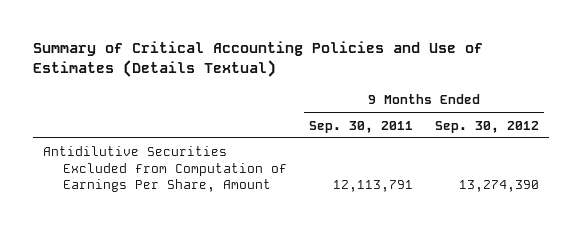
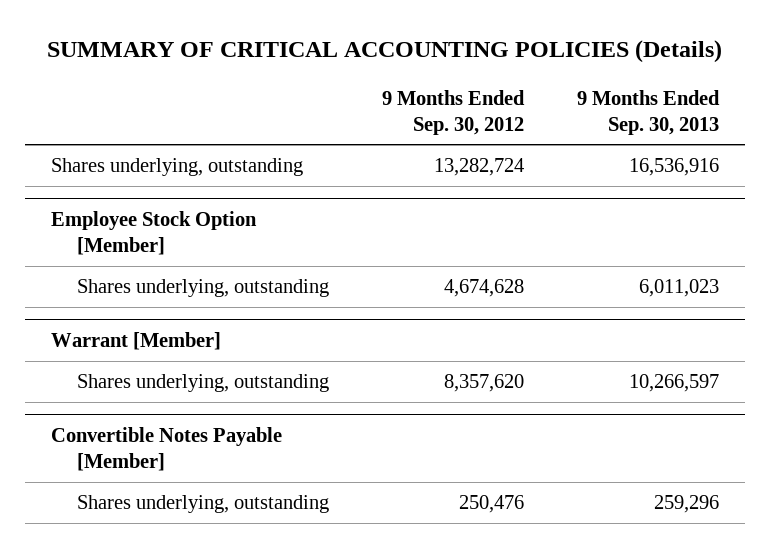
- Summary of Critical Accounting Policies and Use of Estimates (Details Textual)
+ SUMMARY OF CRITICAL ACCOUNTING POLICIES (Details)
- | 9 Months Ended Sep. 30, 2011 | 9 Months Ended Sep. 30, 2012
+ | 9 Months Ended Sep. 30, 2012 | 9 Months Ended Sep. 30, 2013
- Antidilutive Securities Excluded from Computation of Earnings Per Share, Amount | 12,113,791 | 13,274,390
+ Shares underlying, outstanding | 13,282,724 | 16,536,916
+ Employee Stock Option [Member]
+ Shares underlying, outstanding | 4,674,628 | 6,011,023
+ Warrant [Member]
+ Shares underlying, outstanding | 8,357,620 | 10,266,597
+ Convertible Notes Payable [Member]
+ Shares underlying, outstanding | 250,476 | 259,296

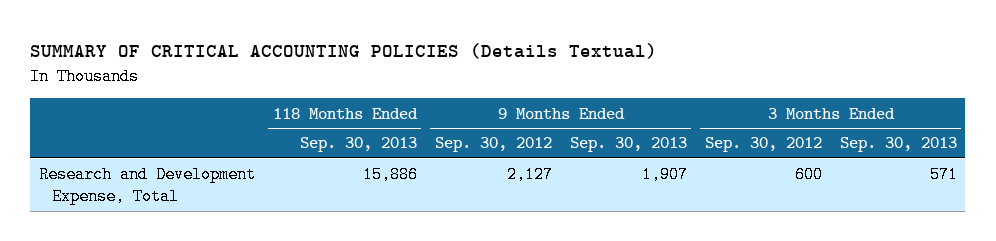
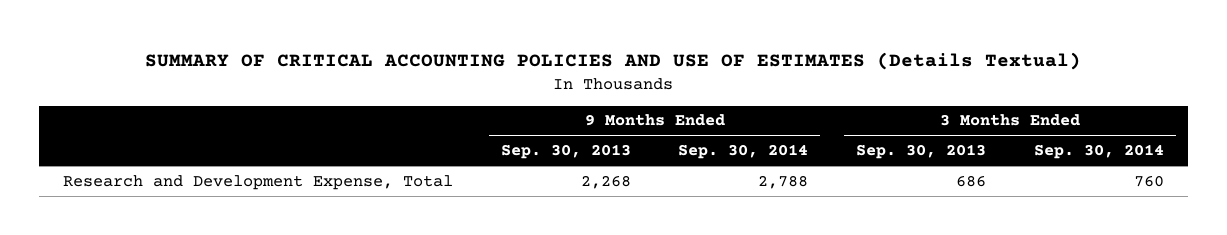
- SUMMARY OF CRITICAL ACCOUNTING POLICIES (Details Textual)
+ SUMMARY OF CRITICAL ACCOUNTING POLICIES AND USE OF ESTIMATES (Details Textual)
- | 118 Months Ended Sep. 30, 2013 | 9 Months Ended Sep. 30, 2012 | 9 Months Ended Sep. 30, 2013 | 3 Months Ended Sep. 30, 2012 | 3 Months Ended Sep. 30, 2013
+ | 9 Months Ended Sep. 30, 2013 | 9 Months Ended Sep. 30, 2014 | 3 Months Ended Sep. 30, 2013 | 3 Months Ended Sep. 30, 2014
- Research and Development Expense, Total | 15,886 | 2,127 | 1,907 | 600 | 571
+ Research and Development Expense, Total | 2,268 | 2,788 | 686 | 760

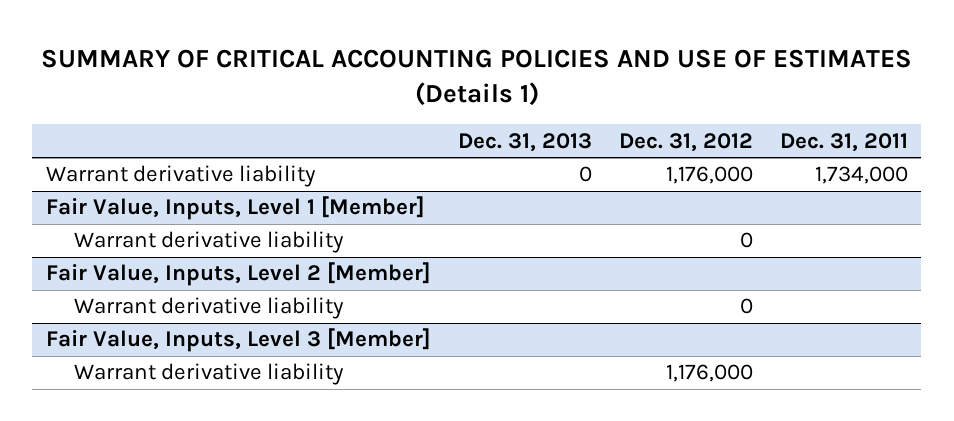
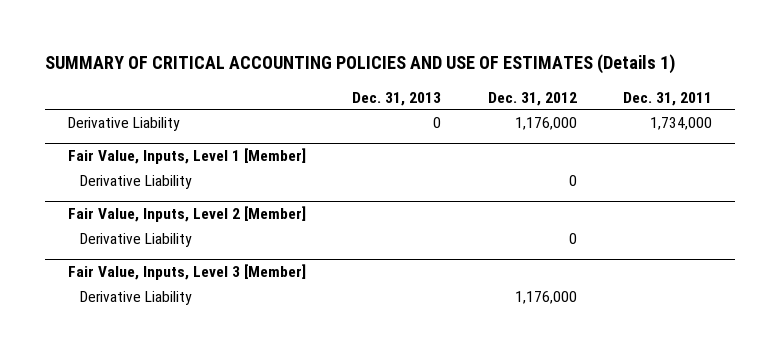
- Warrant derivative liability | 0 | 1,176,000 | 1,734,000
+ Derivative Liability | 0 | 1,176,000 | 1,734,000
@ Fair Value, Inputs, Level 1 [Member]
- Warrant derivative liability | | 0 |
+ Derivative Liability | | 0 |
@ Fair Value, Inputs, Level 2 [Member]
- Warrant derivative liability | | 0 |
+ Derivative Liability | | 0 |
@ Fair Value, Inputs, Level 3 [Member]
- Warrant derivative liability | | 1,176,000 |
+ Derivative Liability | | 1,176,000 |

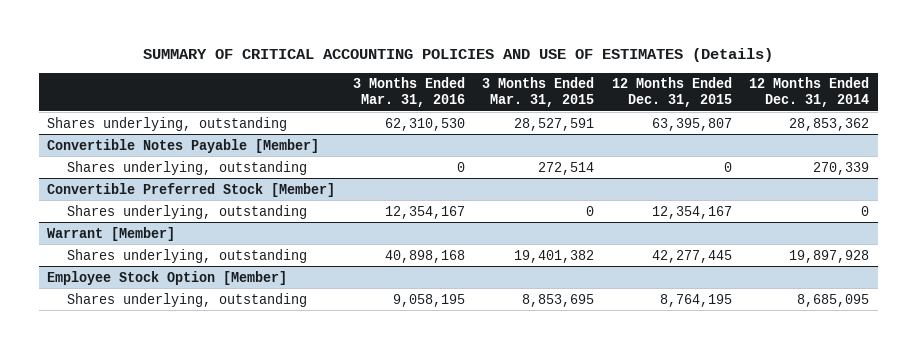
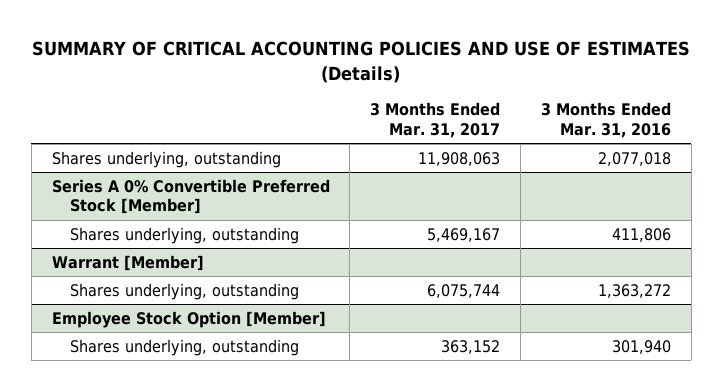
- | 3 Months Ended Mar. 31, 2016 | 3 Months Ended Mar. 31, 2015 | 12 Months Ended Dec. 31, 2015 | 12 Months Ended Dec. 31, 2014
+ | 3 Months Ended Mar. 31, 2017 | 3 Months Ended Mar. 31, 2016
- Shares underlying, outstanding | 62,310,530 | 28,527,591 | 63,395,807 | 28,853,362
- Convertible Notes Payable [Member]
- Shares underlying, outstanding | 0 | 272,514 | 0 | 270,339
- Convertible Preferred Stock [Member]
- Shares underlying, outstanding | 12,354,167 | 0 | 12,354,167 | 0
+ Shares underlying, outstanding | 11,908,063 | 2,077,018
+ Series A 0% Convertible Preferred Stock [Member]
+ Shares underlying, outstanding | 5,469,167 | 411,806
@ Warrant [Member]
- Shares underlying, outstanding | 40,898,168 | 19,401,382 | 42,277,445 | 19,897,928
+ Shares underlying, outstanding | 6,075,744 | 1,363,272
@ Employee Stock Option [Member]
- Shares underlying, outstanding | 9,058,195 | 8,853,695 | 8,764,195 | 8,685,095
+ Shares underlying, outstanding | 363,152 | 301,940

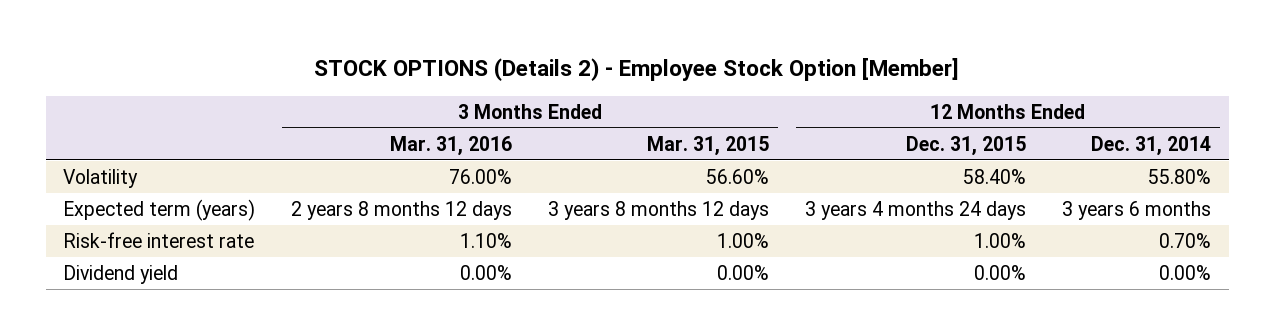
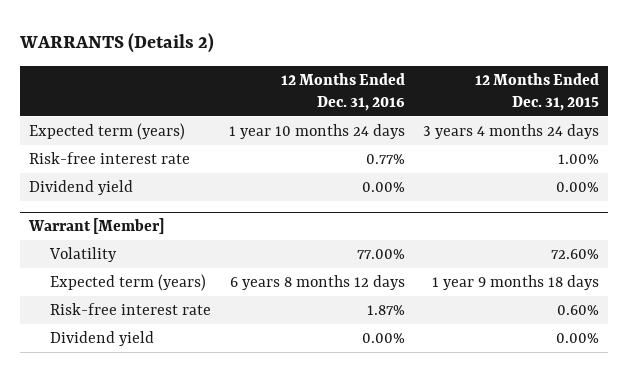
- STOCK OPTIONS (Details 2) - Employee Stock Option [Member]
+ WARRANTS (Details 2)
- | 3 Months Ended Mar. 31, 2016 | 3 Months Ended Mar. 31, 2015 | 12 Months Ended Dec. 31, 2015 | 12 Months Ended Dec. 31, 2014
+ | 12 Months Ended Dec. 31, 2016 | 12 Months Ended Dec. 31, 2015
- Volatility | 76.00% | 56.60% | 58.40% | 55.80%
+ Warrant [Member]
+ Volatility | 77.00% | 72.60%
+ Expected term (years) | 6 years 8 months 12 days | 1 year 9 months 18 days
+ Risk-free interest rate | 1.87% | 0.60%
+ Dividend yield | 0.00% | 0.00%

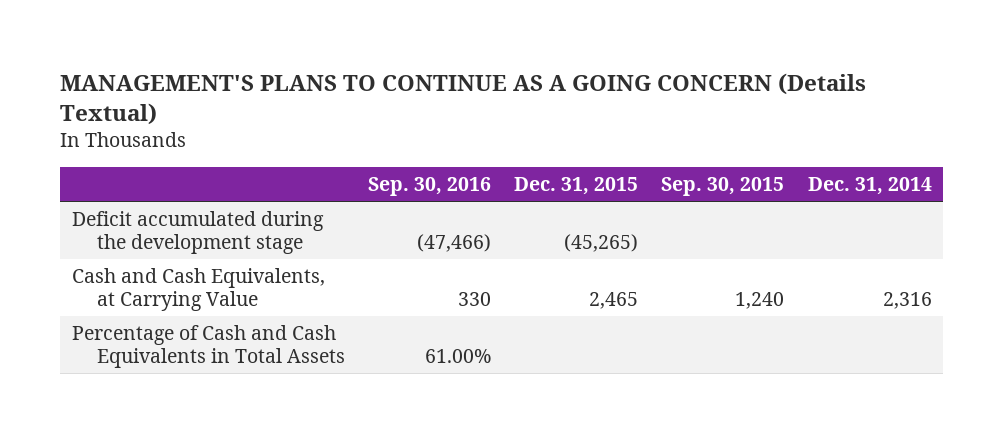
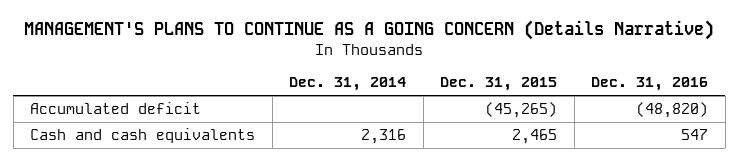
- MANAGEMENT'S PLANS TO CONTINUE AS A GOING CONCERN (Details Textual)
+ MANAGEMENT'S PLANS TO CONTINUE AS A GOING CONCERN (Details Narrative)
- | Sep. 30, 2016 | Dec. 31, 2015 | Sep. 30, 2015 | Dec. 31, 2014
+ | Dec. 31, 2014 | Dec. 31, 2015 | Dec. 31, 2016
- Deficit accumulated during the development stage | (47,466) | (45,265) | |
- Cash and Cash Equivalents, at Carrying Value | 330 | 2,465 | 1,240 | 2,316
- Percentage of Cash and Cash Equivalents in Total Assets | 61.00% | | |
+ Accumulated deficit | | (45,265) | (48,820)
+ Cash and cash equivalents | 2,316 | 2,465 | 547

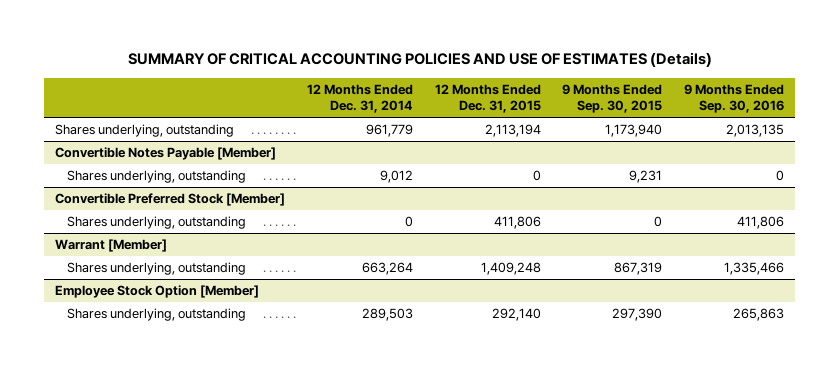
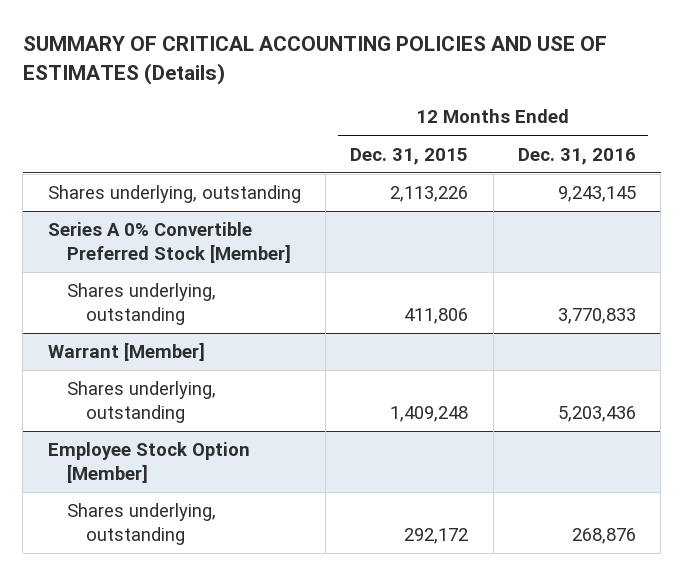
- | 12 Months Ended Dec. 31, 2014 | 12 Months Ended Dec. 31, 2015 | 9 Months Ended Sep. 30, 2015 | 9 Months Ended Sep. 30, 2016
+ | 12 Months Ended Dec. 31, 2015 | 12 Months Ended Dec. 31, 2016
- Shares underlying, outstanding | 961,779 | 2,113,194 | 1,173,940 | 2,013,135
- Convertible Notes Payable [Member]
- Shares underlying, outstanding | 9,012 | 0 | 9,231 | 0
- Convertible Preferred Stock [Member]
+ Shares underlying, outstanding | 2,113,226 | 9,243,145
+ Series A 0% Convertible Preferred Stock [Member]
@ Employee Stock Option [Member]
- Shares underlying, outstanding | 289,503 | 292,140 | 297,390 | 265,863
+ Shares underlying, outstanding | 292,172 | 268,876

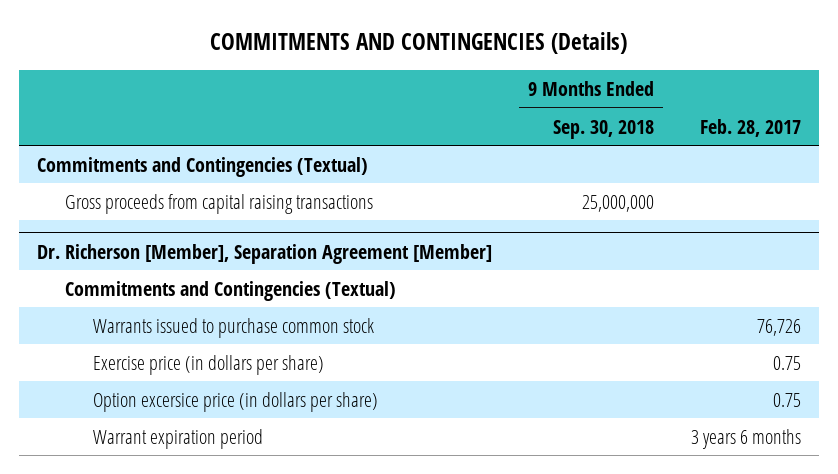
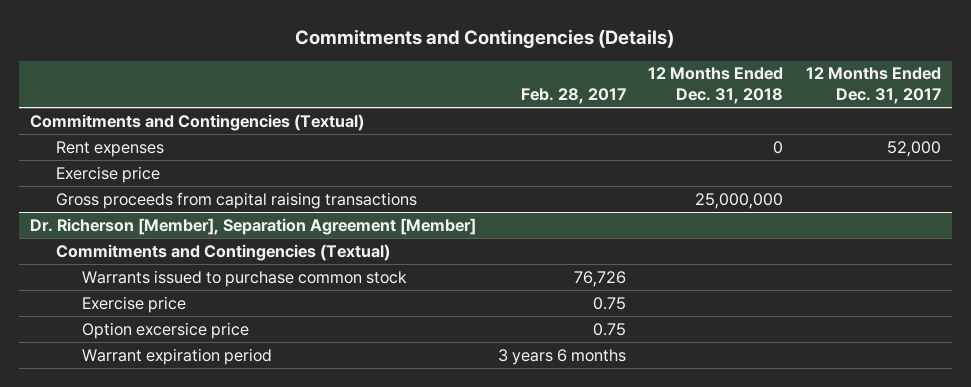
- COMMITMENTS AND CONTINGENCIES (Details)
+ Commitments and Contingencies (Details)
- | 9 Months Ended Sep. 30, 2018 | Feb. 28, 2017
+ | Feb. 28, 2017 | 12 Months Ended Dec. 31, 2018 | 12 Months Ended Dec. 31, 2017
+ Rent expenses | | 0 | 52,000
+ Exercise price
@ Dr. Richerson [Member], Separation Agreement [Member]
- Exercise price (in dollars per share) | | 0.75
- Option excersice price (in dollars per share) | | 0.75
+ Exercise price | 0.75 | |
+ Option excersice price | 0.75 | |

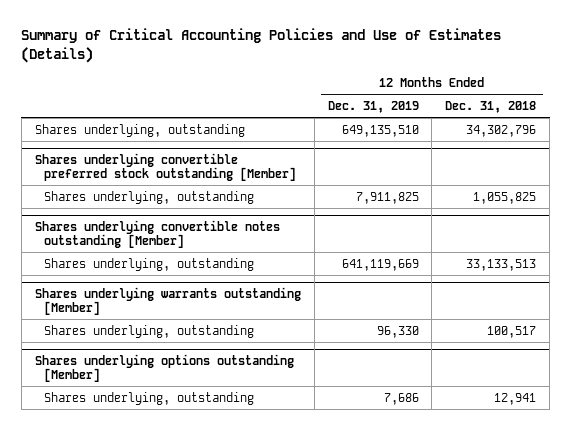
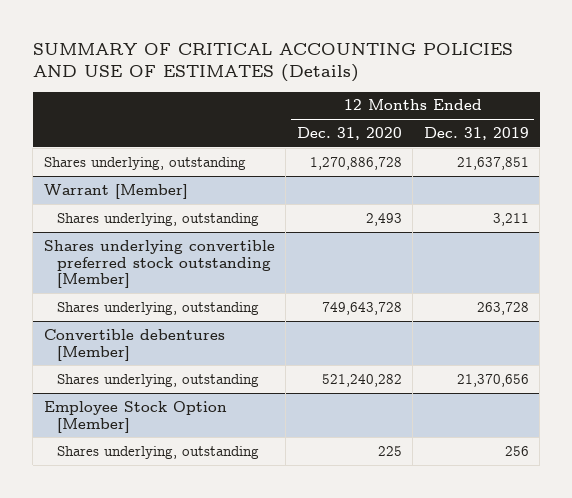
- Summary of Critical Accounting Policies and Use of Estimates (Details)
+ SUMMARY OF CRITICAL ACCOUNTING POLICIES AND USE OF ESTIMATES (Details)
- | 12 Months Ended Dec. 31, 2019 | 12 Months Ended Dec. 31, 2018
+ | 12 Months Ended Dec. 31, 2020 | 12 Months Ended Dec. 31, 2019
- Shares underlying, outstanding | 649,135,510 | 34,302,796
+ Shares underlying, outstanding | 1,270,886,728 | 21,637,851
+ Warrant [Member]
+ Shares underlying, outstanding | 2,493 | 3,211
@ Shares underlying convertible preferred stock outstanding [Member]
- Shares underlying, outstanding | 7,911,825 | 1,055,825
- Shares underlying convertible notes outstanding [Member]
- Shares underlying, outstanding | 641,119,669 | 33,133,513
- Shares underlying warrants outstanding [Member]
- Shares underlying, outstanding | 96,330 | 100,517
- Shares underlying options outstanding [Member]
- Shares underlying, outstanding | 7,686 | 12,941
@ Shares underlying convertible preferred stock outstanding [Member]
+ Shares underlying, outstanding | 749,643,728 | 263,728
+ Convertible debentures [Member]
+ Shares underlying, outstanding | 521,240,282 | 21,370,656
+ Employee Stock Option [Member]
+ Shares underlying, outstanding | 225 | 256

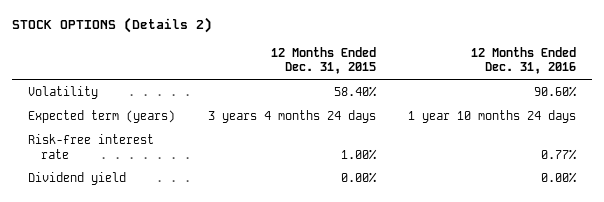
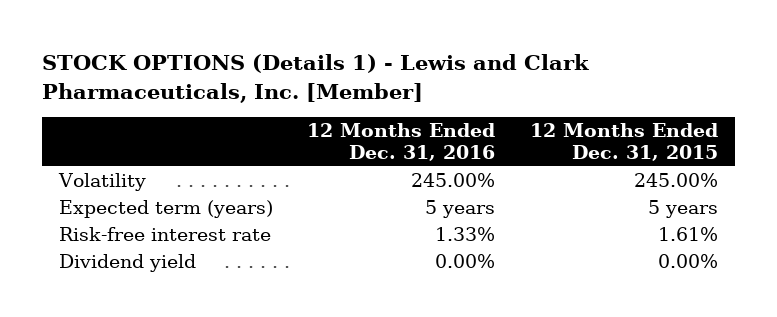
- STOCK OPTIONS (Details 2)
+ STOCK OPTIONS (Details 1) - Lewis and Clark Pharmaceuticals, Inc. [Member]
- | 12 Months Ended Dec. 31, 2015 | 12 Months Ended Dec. 31, 2016
+ | 12 Months Ended Dec. 31, 2016 | 12 Months Ended Dec. 31, 2015
- Volatility | 58.40% | 90.60%
- Expected term (years) | 3 years 4 months 24 days | 1 year 10 months 24 days
- Risk-free interest rate | 1.00% | 0.77%
+ Volatility | 245.00% | 245.00%
+ Expected term (years) | 5 years | 5 years
+ Risk-free interest rate | 1.33% | 1.61%

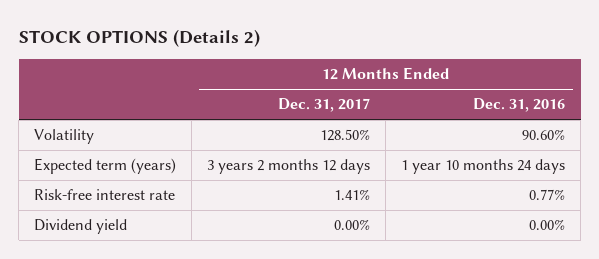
- STOCK OPTIONS (Details 1) - Lewis and Clark Pharmaceuticals, Inc. [Member]
+ STOCK OPTIONS (Details 2)
- | 12 Months Ended Dec. 31, 2016 | 12 Months Ended Dec. 31, 2015
+ | 12 Months Ended Dec. 31, 2017 | 12 Months Ended Dec. 31, 2016
- Volatility | 245.00% | 245.00%
- Expected term (years) | 5 years | 5 years
- Risk-free interest rate | 1.33% | 1.61%
+ Volatility | 128.50% | 90.60%
+ Expected term (years) | 3 years 2 months 12 days | 1 year 10 months 24 days
+ Risk-free interest rate | 1.41% | 0.77%

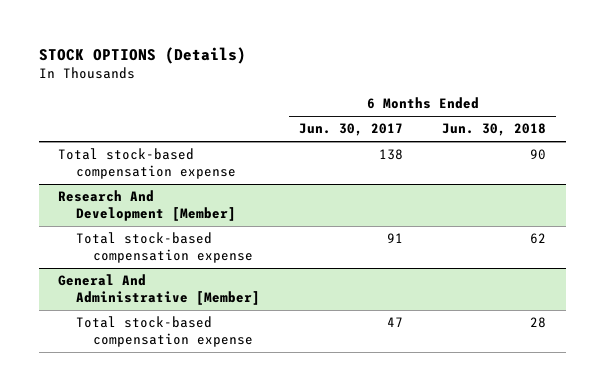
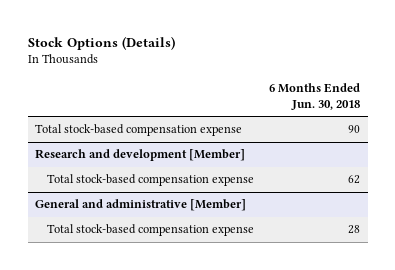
- STOCK OPTIONS (Details)
+ Stock Options (Details)
- | 6 Months Ended Jun. 30, 2017 | 6 Months Ended Jun. 30, 2018
+ | 6 Months Ended Jun. 30, 2018
- Research And Development [Member]
+ Research and development [Member]
- General And Administrative [Member]
+ General and administrative [Member]

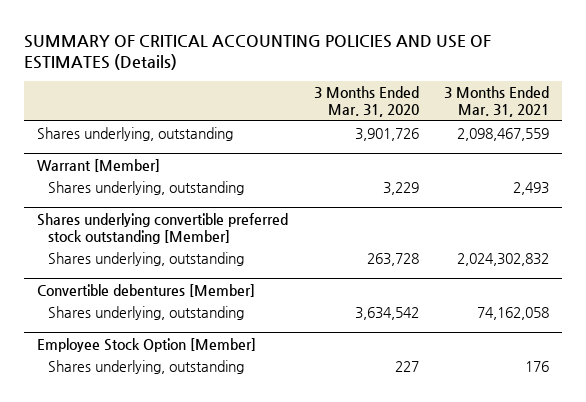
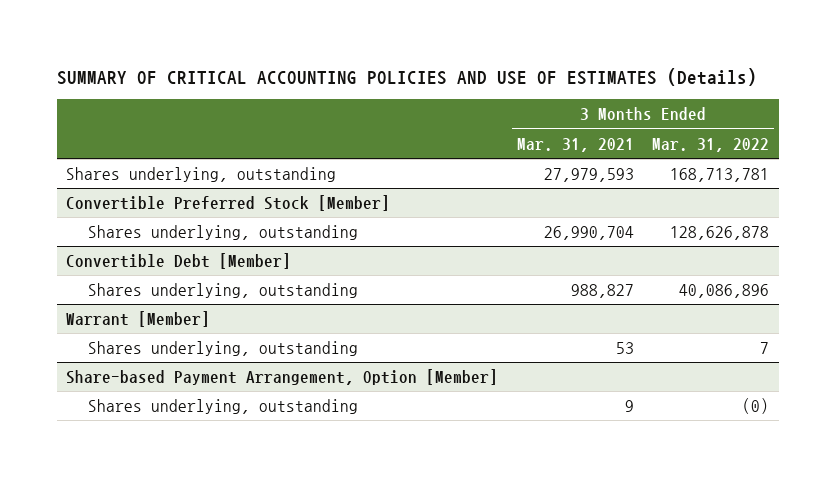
- | 3 Months Ended Mar. 31, 2020 | 3 Months Ended Mar. 31, 2021
+ | 3 Months Ended Mar. 31, 2021 | 3 Months Ended Mar. 31, 2022
- Shares underlying, outstanding | 3,901,726 | 2,098,467,559
+ Shares underlying, outstanding | 27,979,593 | 168,713,781
+ Convertible Preferred Stock [Member]
+ Shares underlying, outstanding | 26,990,704 | 128,626,878
+ Convertible Debt [Member]
+ Shares underlying, outstanding | 988,827 | 40,086,896
@ Warrant [Member]
- Shares underlying, outstanding | 3,229 | 2,493
- Shares underlying convertible preferred stock outstanding [Member]
- Shares underlying, outstanding | 263,728 | 2,024,302,832
- Convertible debentures [Member]
- Shares underlying, outstanding | 3,634,542 | 74,162,058
- Employee Stock Option [Member]
- Shares underlying, outstanding | 227 | 176
@ Warrant [Member]
+ Shares underlying, outstanding | 53 | 7
+ Share-based Payment Arrangement, Option [Member]
+ Shares underlying, outstanding | 9 | (0)

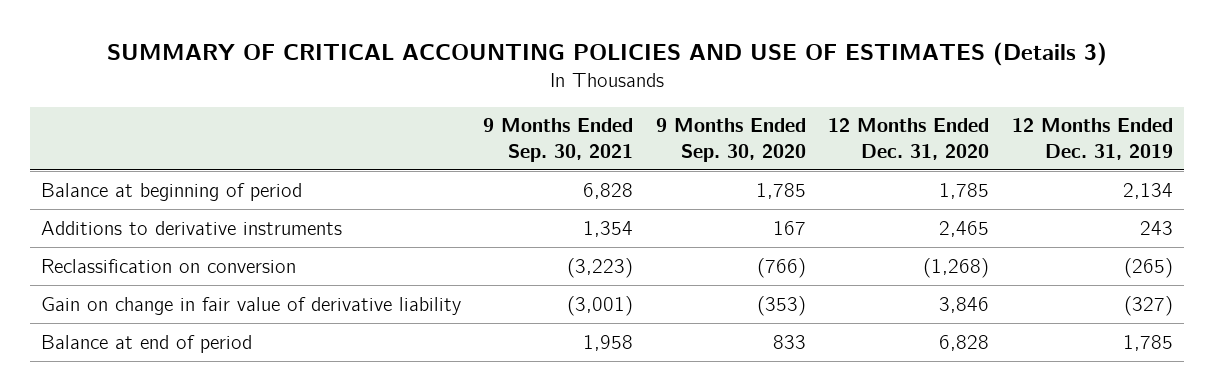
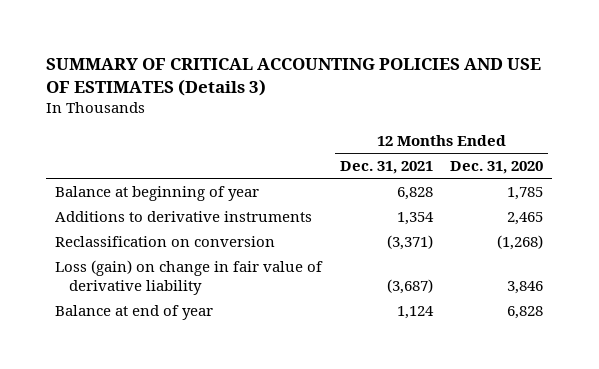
- | 9 Months Ended Sep. 30, 2021 | 9 Months Ended Sep. 30, 2020 | 12 Months Ended Dec. 31, 2020 | 12 Months Ended Dec. 31, 2019
+ | 12 Months Ended Dec. 31, 2021 | 12 Months Ended Dec. 31, 2020
- Balance at beginning of period | 6,828 | 1,785 | 1,785 | 2,134
+ Balance at beginning of year | 6,828 | 1,785
- Gain on change in fair value of derivative liability | (3,001) | (353) | 3,846 | (327)
- Balance at end of period | 1,958 | 833 | 6,828 | 1,785
+ Loss (gain) on change in fair value of derivative liability | (3,687) | 3,846
+ Balance at end of year | 1,124 | 6,828

